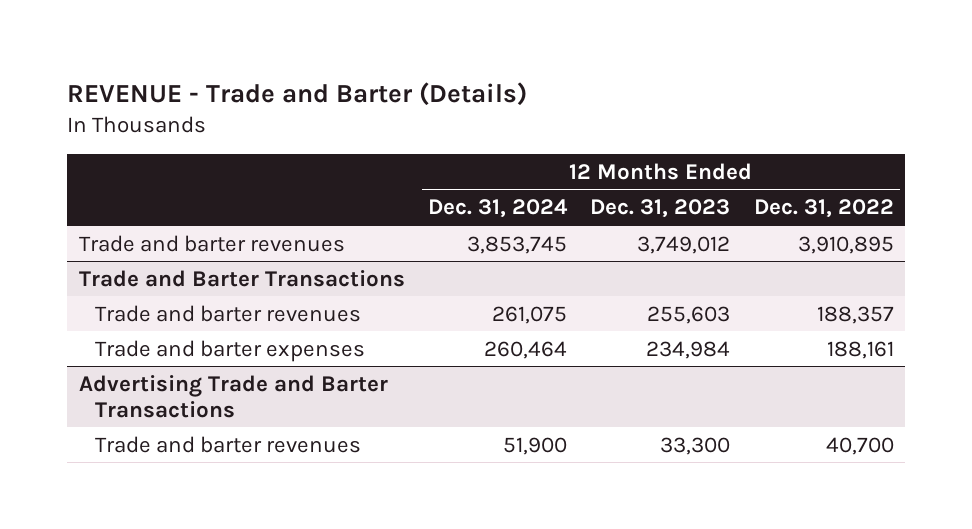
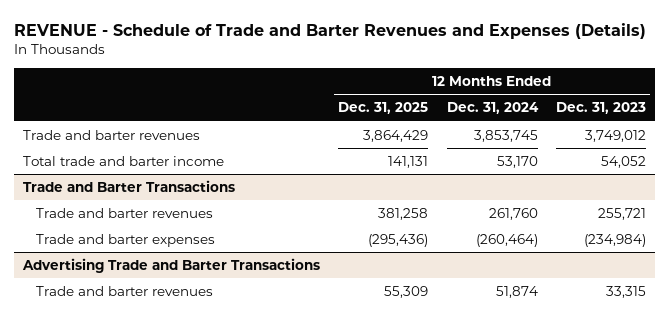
- REVENUE - Trade and Barter (Details)
+ REVENUE - Schedule of Trade and Barter Revenues and Expenses (Details)
- | 12 Months Ended Dec. 31, 2024 | 12 Months Ended Dec. 31, 2023 | 12 Months Ended Dec. 31, 2022
+ | 12 Months Ended Dec. 31, 2025 | 12 Months Ended Dec. 31, 2024 | 12 Months Ended Dec. 31, 2023
+ Total trade and barter income | 141,131 | 53,170 | 54,052
@ Trade and Barter Transactions
- Trade and barter revenues | 261,075 | 255,603 | 188,357
- Trade and barter expenses | 260,464 | 234,984 | 188,161
+ Trade and barter revenues | 381,258 | 261,760 | 255,721
+ Trade and barter expenses | (295,436) | (260,464) | (234,984)
@ Advertising Trade and Barter Transactions
- Trade and barter revenues | 51,900 | 33,300 | 40,700
+ Trade and barter revenues | 55,309 | 51,874 | 33,315

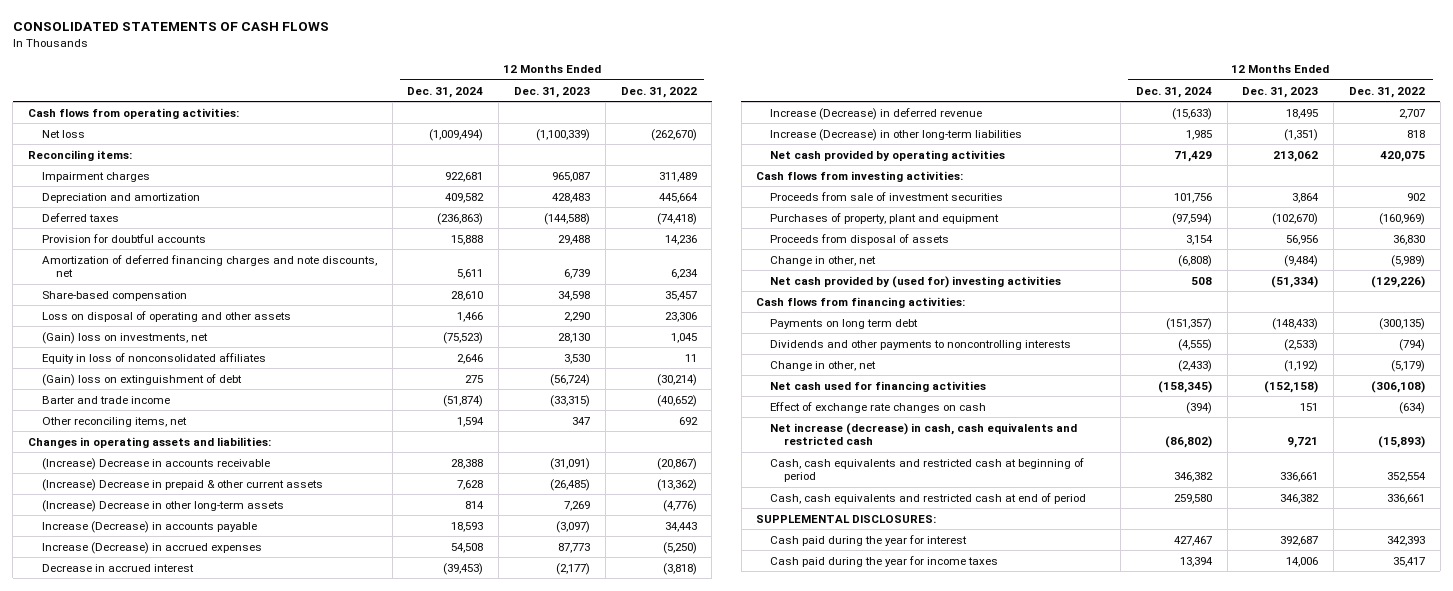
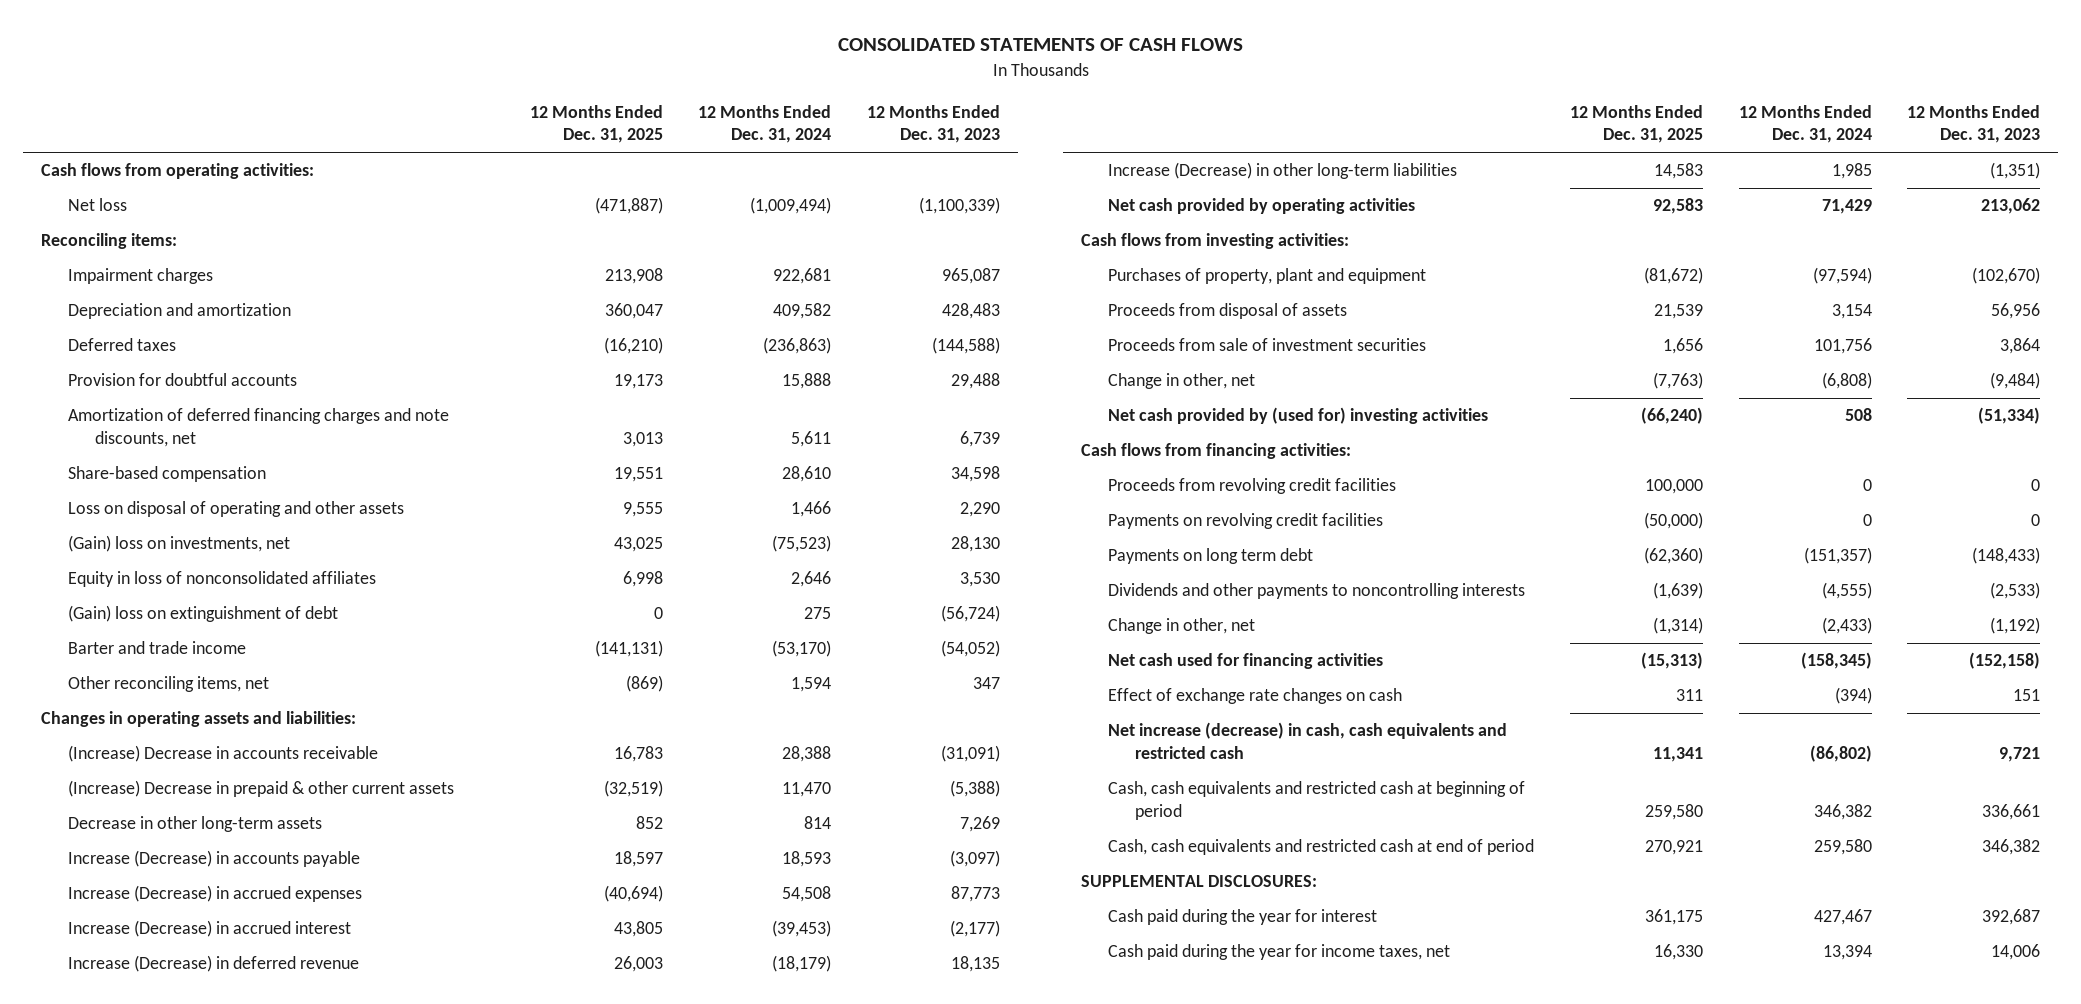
- | 12 Months Ended Dec. 31, 2024 | 12 Months Ended Dec. 31, 2023 | 12 Months Ended Dec. 31, 2022
+ | 12 Months Ended Dec. 31, 2025 | 12 Months Ended Dec. 31, 2024 | 12 Months Ended Dec. 31, 2023
- Barter and trade income | (51,874) | (33,315) | (40,652)
+ Barter and trade income | (141,131) | (53,170) | (54,052)
- (Increase) Decrease in prepaid & other current assets | 7,628 | (26,485) | (13,362)
- (Increase) Decrease in other long-term assets | 814 | 7,269 | (4,776)
+ (Increase) Decrease in prepaid & other current assets | (32,519) | 11,470 | (5,388)
+ Decrease in other long-term assets | 852 | 814 | 7,269
- Decrease in accrued interest | (39,453) | (2,177) | (3,818)
- Increase (Decrease) in deferred revenue | (15,633) | 18,495 | 2,707
+ Increase (Decrease) in accrued interest | 43,805 | (39,453) | (2,177)
+ Increase (Decrease) in deferred revenue | 26,003 | (18,179) | 18,135
moved down: Proceeds from sale of investment securities | 1,656 | 101,756 | 3,864
+ Proceeds from revolving credit facilities | 100,000 | 0 | 0
+ Payments on revolving credit facilities | (50,000) | 0 | 0
- Cash paid during the year for income taxes | 13,394 | 14,006 | 35,417
+ Cash paid during the year for income taxes, net | 16,330 | 13,394 | 14,006

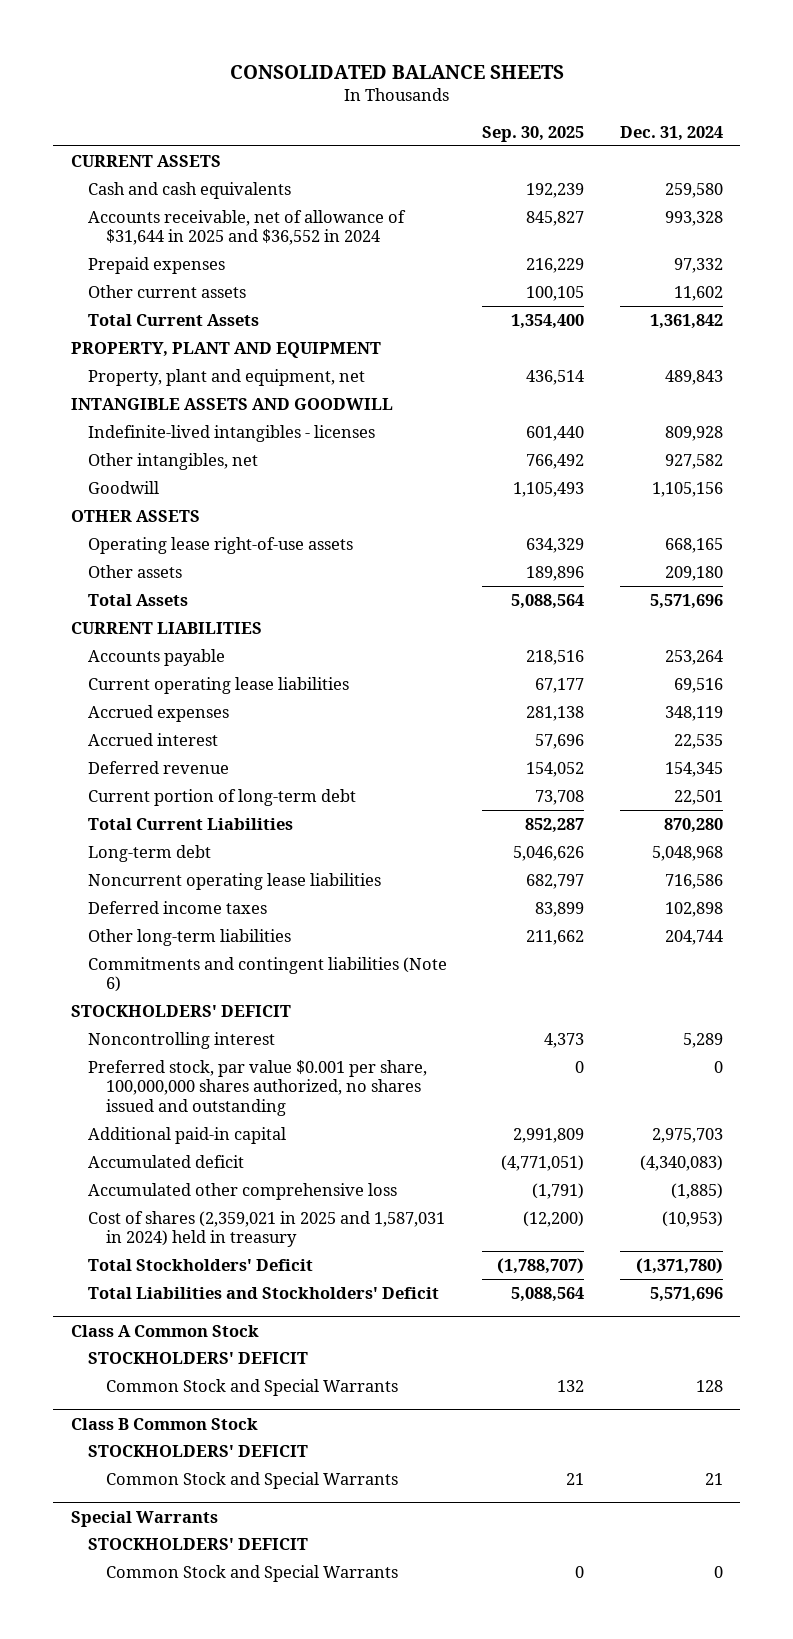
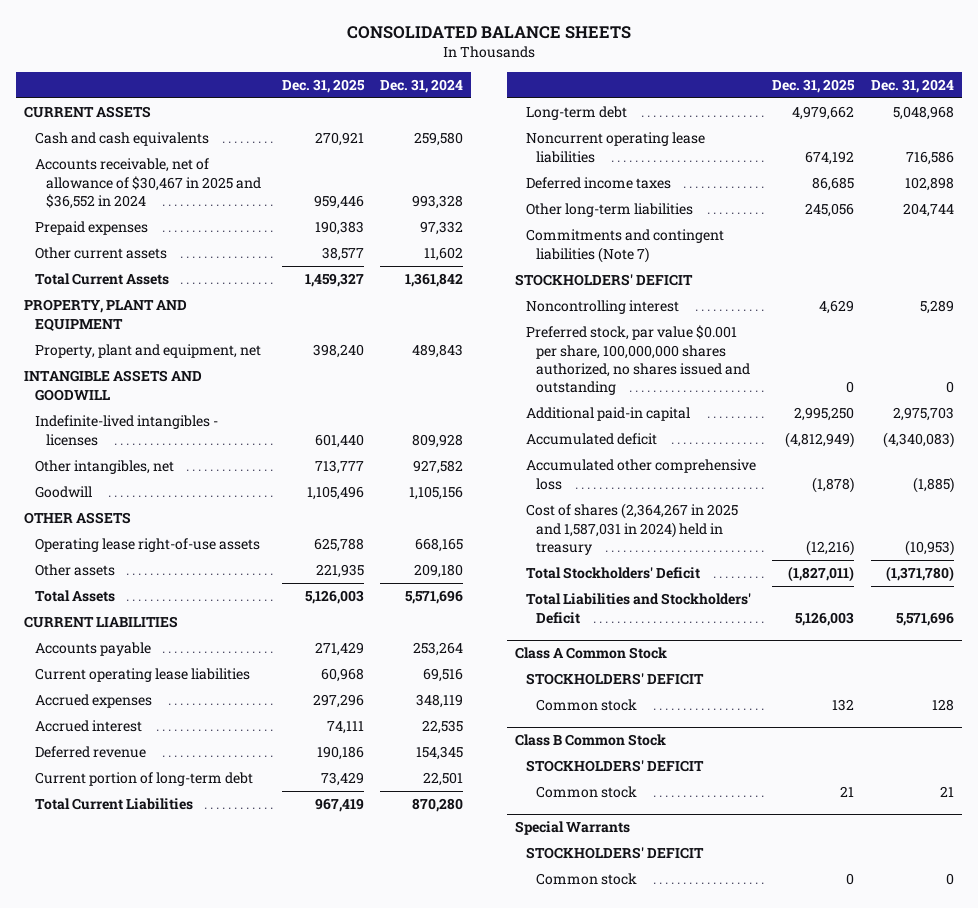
- | Sep. 30, 2025 | Dec. 31, 2024
+ | Dec. 31, 2025 | Dec. 31, 2024
- Accounts receivable, net of allowance of $31,644 in 2025 and $36,552 in 2024 | 845,827 | 993,328
+ Accounts receivable, net of allowance of $30,467 in 2025 and $36,552 in 2024 | 959,446 | 993,328
- Commitments and contingent liabilities (Note 6)
+ Commitments and contingent liabilities (Note 7)
- Cost of shares (2,359,021 in 2025 and 1,587,031 in 2024) held in treasury | (12,200) | (10,953)
+ Cost of shares (2,364,267 in 2025 and 1,587,031 in 2024) held in treasury | (12,216) | (10,953)
@ Class A Common Stock
- Common Stock and Special Warrants | 132 | 128
+ Common stock | 132 | 128
@ Class B Common Stock
- Common Stock and Special Warrants | 21 | 21
+ Common stock | 21 | 21
@ Special Warrants
- Common Stock and Special Warrants | 0 | 0
+ Common stock | 0 | 0

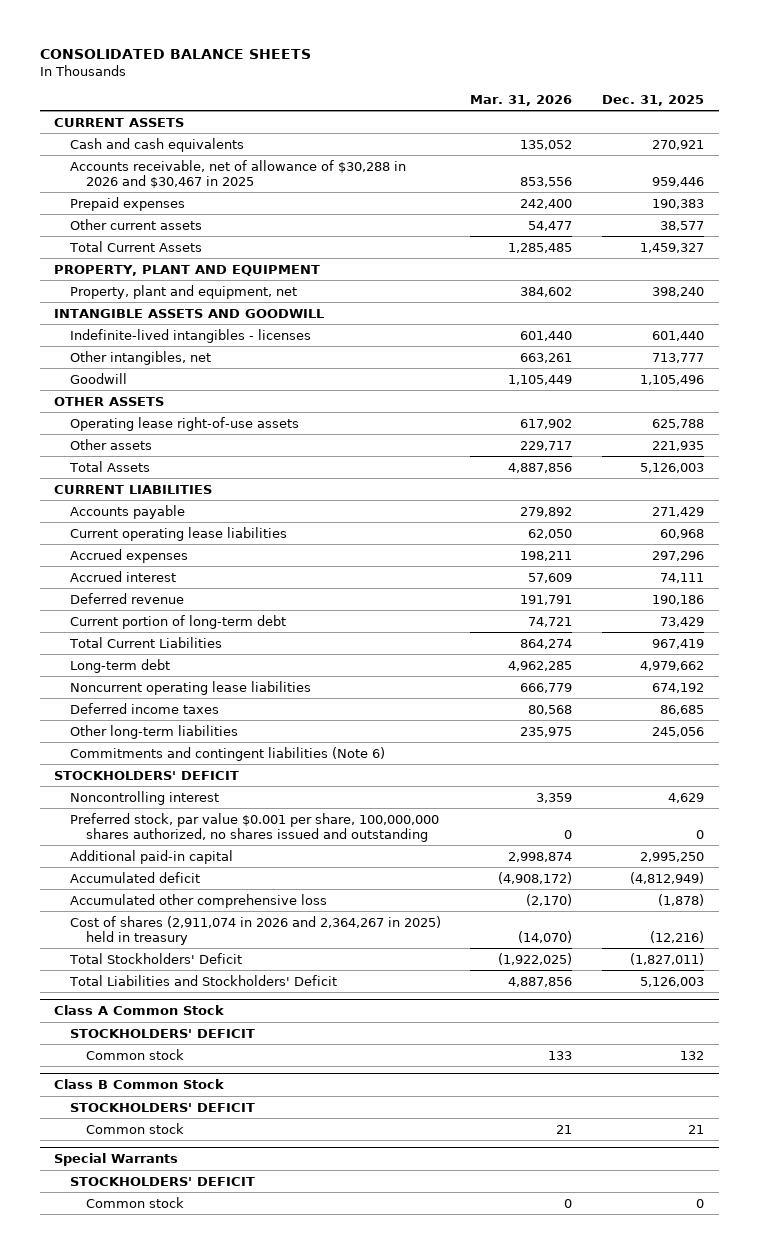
- | Dec. 31, 2025 | Dec. 31, 2024
+ | Mar. 31, 2026 | Dec. 31, 2025
- Accounts receivable, net of allowance of $30,467 in 2025 and $36,552 in 2024 | 959,446 | 993,328
+ Accounts receivable, net of allowance of $30,288 in 2026 and $30,467 in 2025 | 853,556 | 959,446
- Commitments and contingent liabilities (Note 7)
+ Commitments and contingent liabilities (Note 6)
- Cost of shares (2,364,267 in 2025 and 1,587,031 in 2024) held in treasury | (12,216) | (10,953)
+ Cost of shares (2,911,074 in 2026 and 2,364,267 in 2025) held in treasury | (14,070) | (12,216)

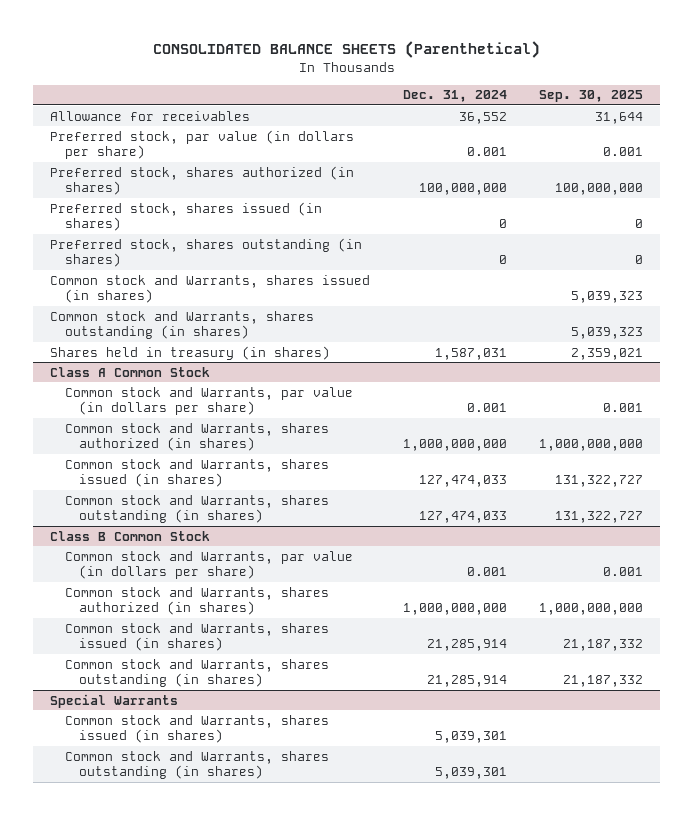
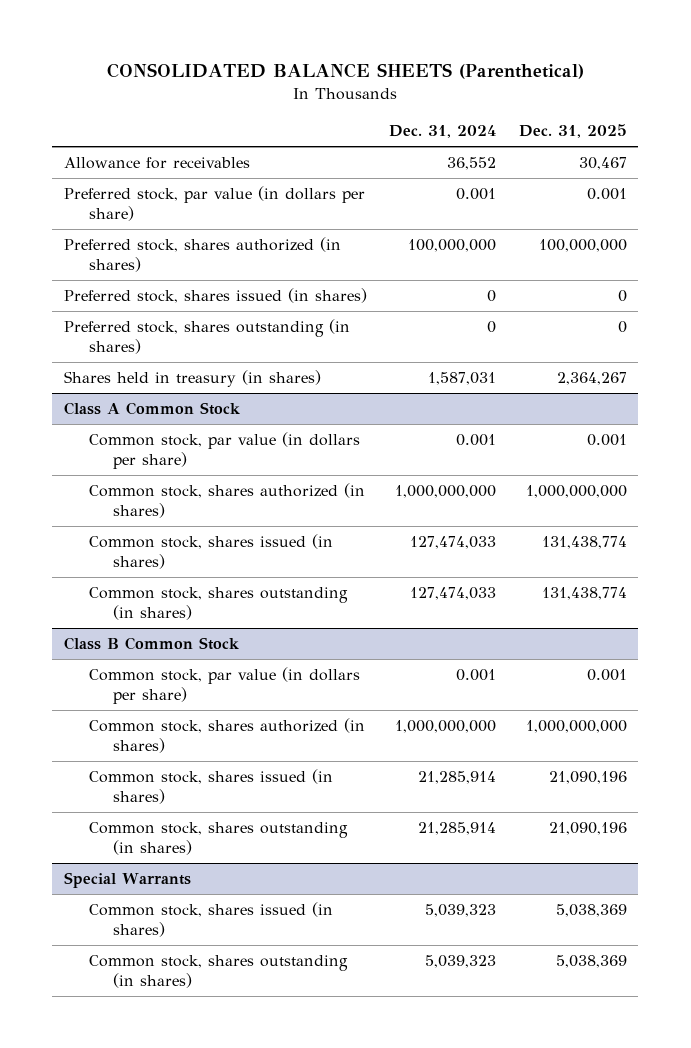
- | Dec. 31, 2024 | Sep. 30, 2025
+ | Dec. 31, 2024 | Dec. 31, 2025
- Common stock and Warrants, shares issued (in shares) | | 5,039,323
- Common stock and Warrants, shares outstanding (in shares) | | 5,039,323
@ Class A Common Stock
- Common stock and Warrants, par value (in dollars per share) | 0.001 | 0.001
- Common stock and Warrants, shares authorized (in shares) | 1,000,000,000 | 1,000,000,000
- Common stock and Warrants, shares issued (in shares) | 127,474,033 | 131,322,727
- Common stock and Warrants, shares outstanding (in shares) | 127,474,033 | 131,322,727
+ Common stock, par value (in dollars per share) | 0.001 | 0.001
+ Common stock, shares authorized (in shares) | 1,000,000,000 | 1,000,000,000
+ Common stock, shares issued (in shares) | 127,474,033 | 131,438,774
+ Common stock, shares outstanding (in shares) | 127,474,033 | 131,438,774
@ Class B Common Stock
- Common stock and Warrants, par value (in dollars per share) | 0.001 | 0.001
- Common stock and Warrants, shares authorized (in shares) | 1,000,000,000 | 1,000,000,000
- Common stock and Warrants, shares issued (in shares) | 21,285,914 | 21,187,332
- Common stock and Warrants, shares outstanding (in shares) | 21,285,914 | 21,187,332
+ Common stock, par value (in dollars per share) | 0.001 | 0.001
+ Common stock, shares authorized (in shares) | 1,000,000,000 | 1,000,000,000
+ Common stock, shares issued (in shares) | 21,285,914 | 21,090,196
+ Common stock, shares outstanding (in shares) | 21,285,914 | 21,090,196
@ Special Warrants
- Common stock and Warrants, shares issued (in shares) | 5,039,301 |
- Common stock and Warrants, shares outstanding (in shares) | 5,039,301 |
+ Common stock, shares issued (in shares) | 5,039,323 | 5,038,369
+ Common stock, shares outstanding (in shares) | 5,039,323 | 5,038,369

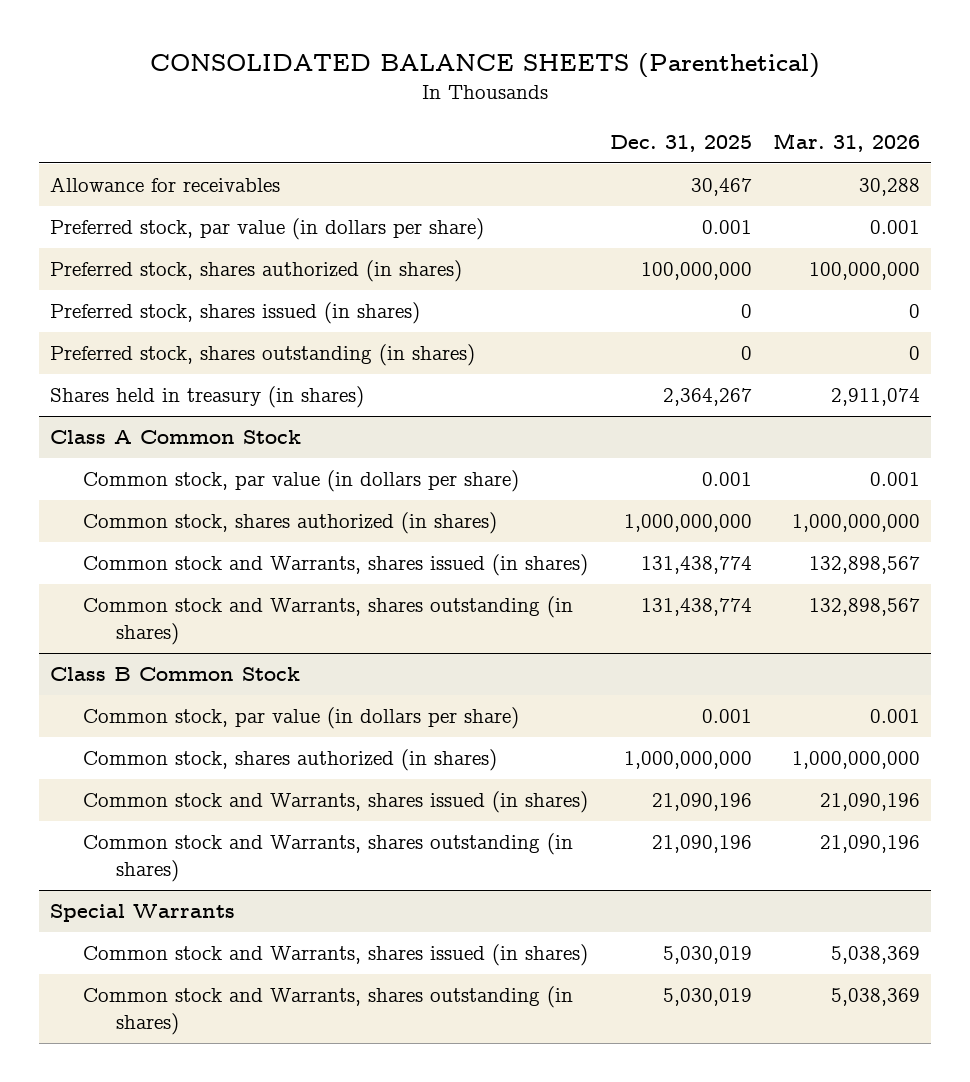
- | Dec. 31, 2024 | Dec. 31, 2025
+ | Dec. 31, 2025 | Mar. 31, 2026
@ Class A Common Stock
- Common stock, shares issued (in shares) | 127,474,033 | 131,438,774
- Common stock, shares outstanding (in shares) | 127,474,033 | 131,438,774
+ Common stock and Warrants, shares issued (in shares) | 131,438,774 | 132,898,567
+ Common stock and Warrants, shares outstanding (in shares) | 131,438,774 | 132,898,567
@ Class B Common Stock
- Common stock, shares issued (in shares) | 21,285,914 | 21,090,196
- Common stock, shares outstanding (in shares) | 21,285,914 | 21,090,196
+ Common stock and Warrants, shares issued (in shares) | 21,090,196 | 21,090,196
+ Common stock and Warrants, shares outstanding (in shares) | 21,090,196 | 21,090,196
@ Special Warrants
- Common stock, shares issued (in shares) | 5,039,323 | 5,038,369
- Common stock, shares outstanding (in shares) | 5,039,323 | 5,038,369
+ Common stock and Warrants, shares issued (in shares) | 5,030,019 | 5,038,369
+ Common stock and Warrants, shares outstanding (in shares) | 5,030,019 | 5,038,369

